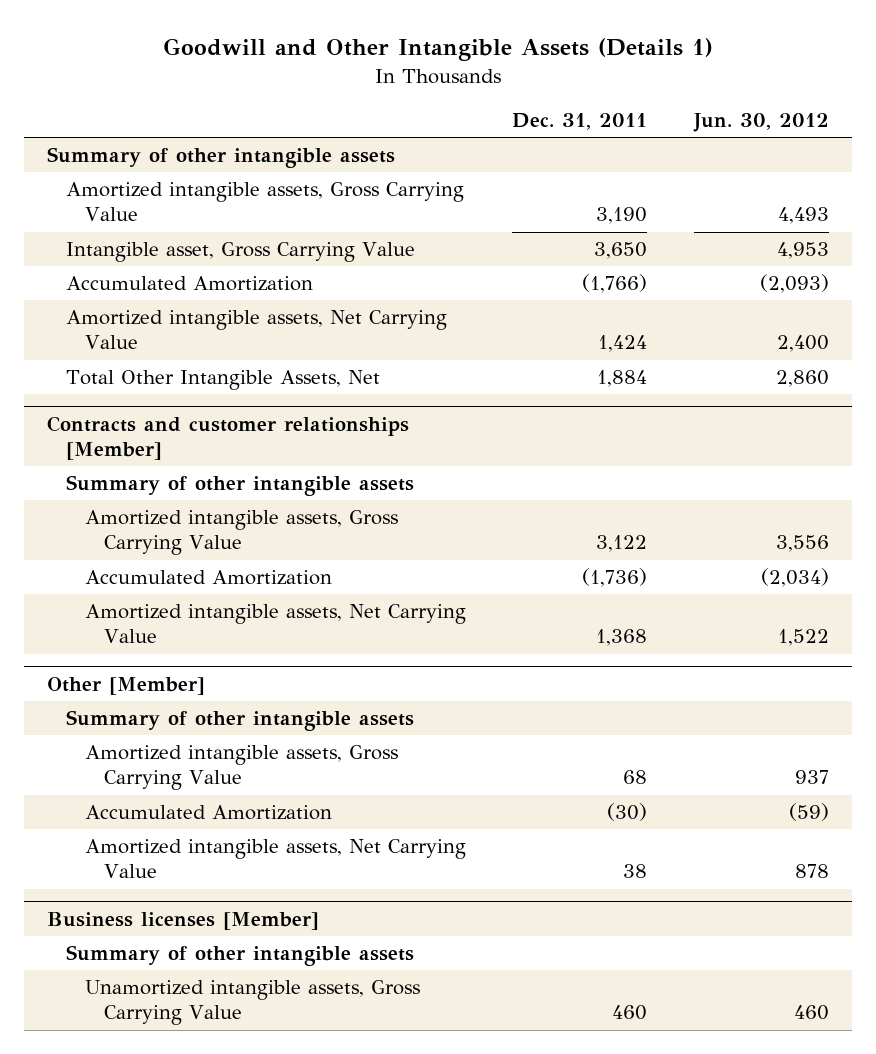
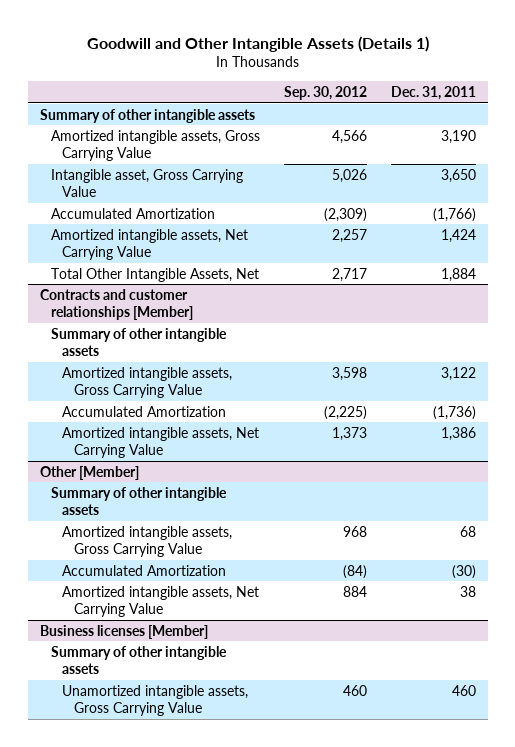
- | Dec. 31, 2011 | Jun. 30, 2012
+ | Sep. 30, 2012 | Dec. 31, 2011
@ Contracts and customer relationships [Member]
- Amortized intangible assets, Net Carrying Value | 1,368 | 1,522
+ Amortized intangible assets, Net Carrying Value | 1,373 | 1,386

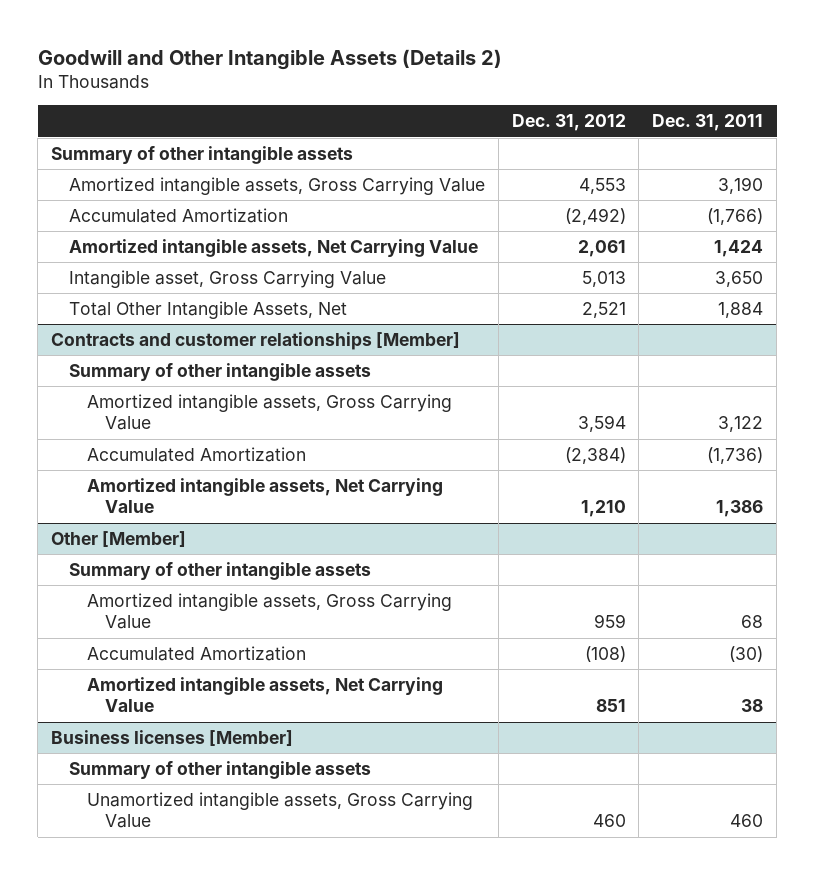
- Goodwill and Other Intangible Assets (Details 1)
+ Goodwill and Other Intangible Assets (Details 2)
- | Sep. 30, 2012 | Dec. 31, 2011
+ | Dec. 31, 2012 | Dec. 31, 2011
moved down: Intangible asset, Gross Carrying Value | 5,013 | 3,650

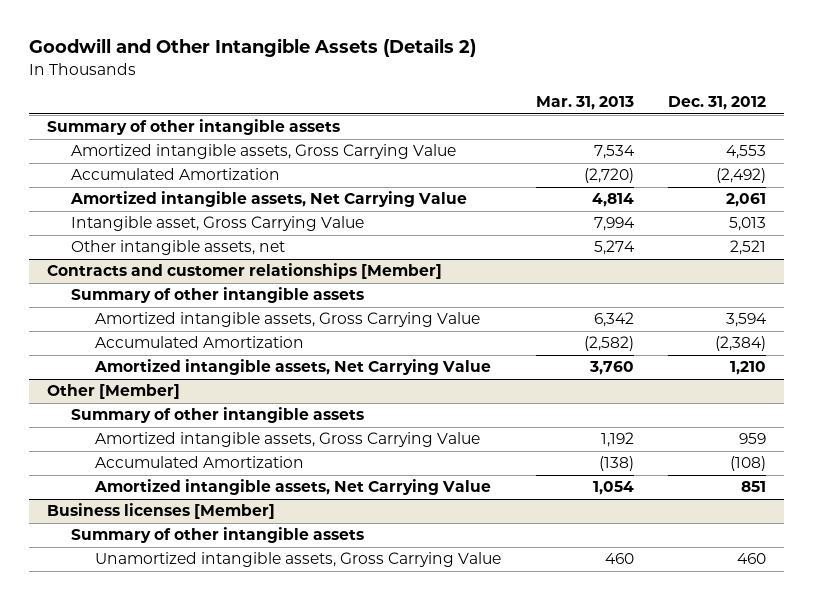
- | Dec. 31, 2012 | Dec. 31, 2011
+ | Mar. 31, 2013 | Dec. 31, 2012
- Total Other Intangible Assets, Net | 2,521 | 1,884
+ Other intangible assets, net | 5,274 | 2,521

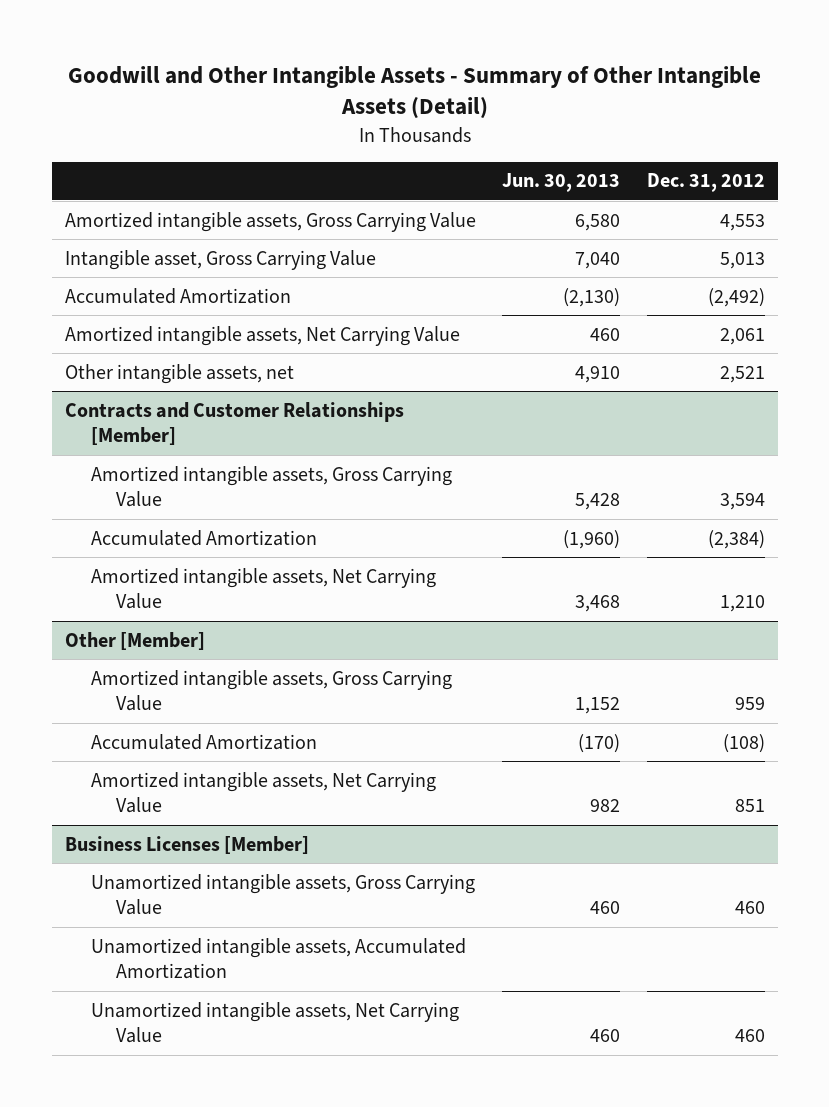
- Goodwill and Other Intangible Assets (Details 2)
+ Goodwill and Other Intangible Assets - Summary of Other Intangible Assets (Detail)
- | Mar. 31, 2013 | Dec. 31, 2012
+ | Jun. 30, 2013 | Dec. 31, 2012
- Summary of other intangible assets
moved up: Intangible asset, Gross Carrying Value | 7,040 | 5,013
- Contracts and customer relationships [Member]
- Summary of other intangible assets
+ Contracts and Customer Relationships [Member]
@ Other [Member]
- Summary of other intangible assets
- Business licenses [Member]
- Summary of other intangible assets
+ Business Licenses [Member]
+ Unamortized intangible assets, Accumulated Amortization
+ Unamortized intangible assets, Net Carrying Value | 460 | 460

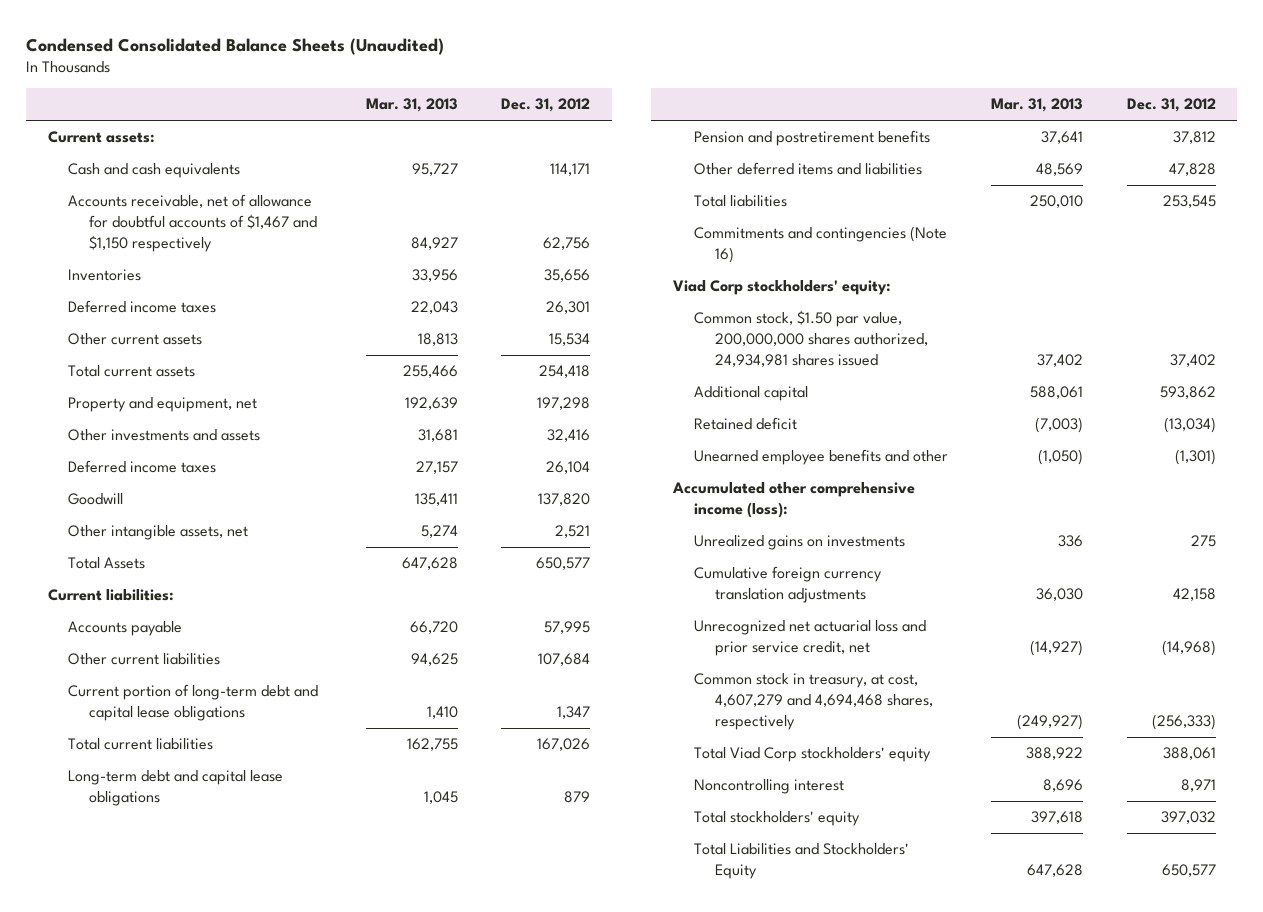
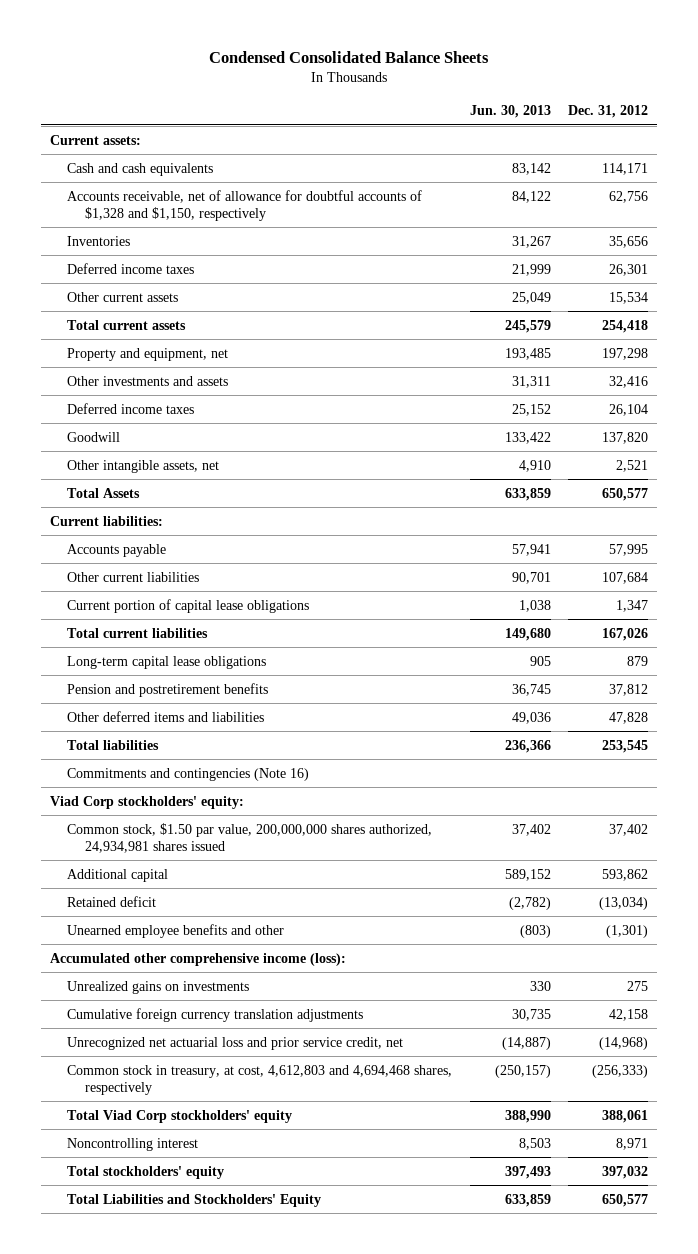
- Condensed Consolidated Balance Sheets (Unaudited)
+ Condensed Consolidated Balance Sheets
- | Mar. 31, 2013 | Dec. 31, 2012
+ | Jun. 30, 2013 | Dec. 31, 2012
- Accounts receivable, net of allowance for doubtful accounts of $1,467 and $1,150 respectively | 84,927 | 62,756
+ Accounts receivable, net of allowance for doubtful accounts of $1,328 and $1,150, respectively | 84,122 | 62,756
- Current portion of long-term debt and capital lease obligations | 1,410 | 1,347
+ Current portion of capital lease obligations | 1,038 | 1,347
- Long-term debt and capital lease obligations | 1,045 | 879
+ Long-term capital lease obligations | 905 | 879
- Common stock in treasury, at cost, 4,607,279 and 4,694,468 shares, respectively | (249,927) | (256,333)
+ Common stock in treasury, at cost, 4,612,803 and 4,694,468 shares, respectively | (250,157) | (256,333)

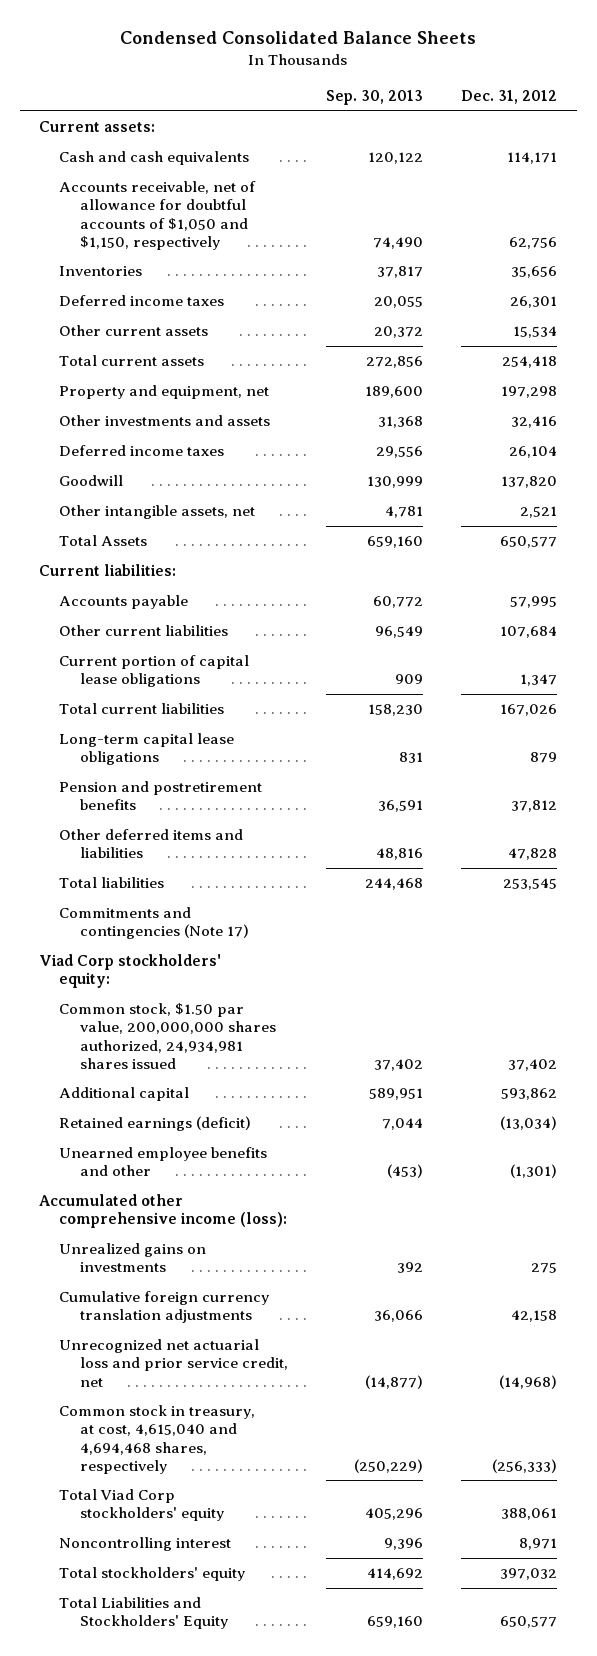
- | Jun. 30, 2013 | Dec. 31, 2012
+ | Sep. 30, 2013 | Dec. 31, 2012
- Accounts receivable, net of allowance for doubtful accounts of $1,328 and $1,150, respectively | 84,122 | 62,756
+ Accounts receivable, net of allowance for doubtful accounts of $1,050 and $1,150, respectively | 74,490 | 62,756
- Commitments and contingencies (Note 16)
+ Commitments and contingencies (Note 17)
- Retained deficit | (2,782) | (13,034)
+ Retained earnings (deficit) | 7,044 | (13,034)
- Common stock in treasury, at cost, 4,612,803 and 4,694,468 shares, respectively | (250,157) | (256,333)
+ Common stock in treasury, at cost, 4,615,040 and 4,694,468 shares, respectively | (250,229) | (256,333)

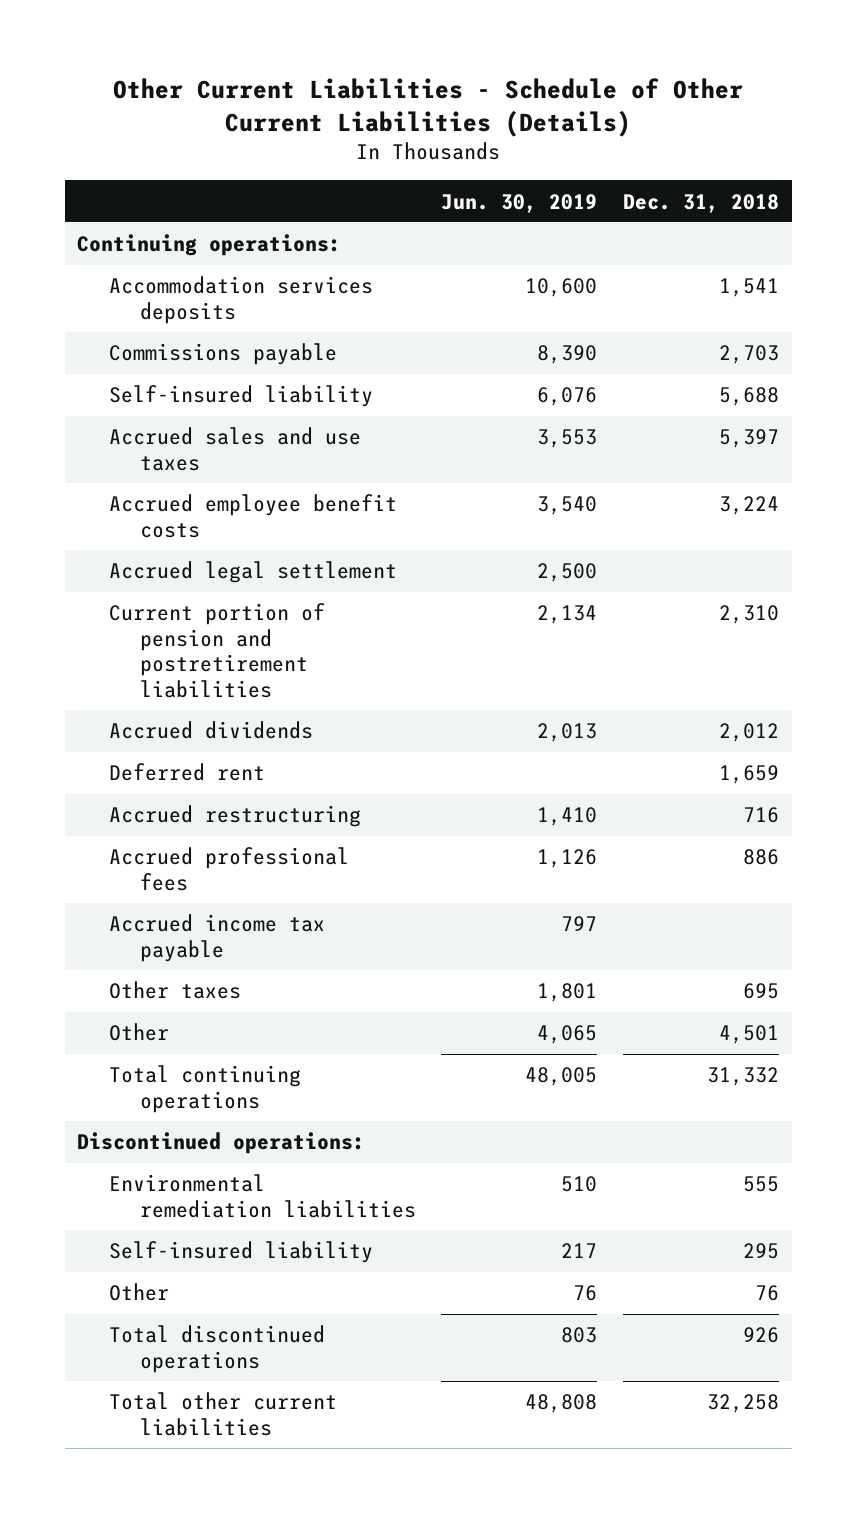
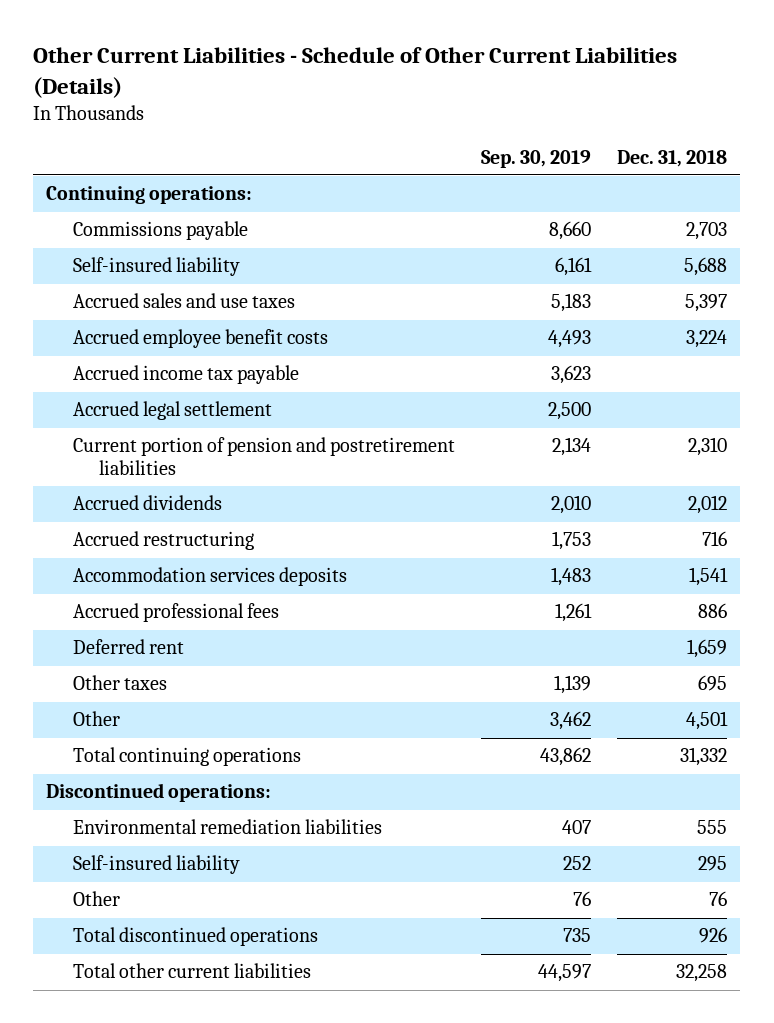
- | Jun. 30, 2019 | Dec. 31, 2018
+ | Sep. 30, 2019 | Dec. 31, 2018
moved up: Accrued income tax payable | 3,623 |
moved down: Accommodation services deposits | 1,483 | 1,541
moved down: Deferred rent | | 1,659

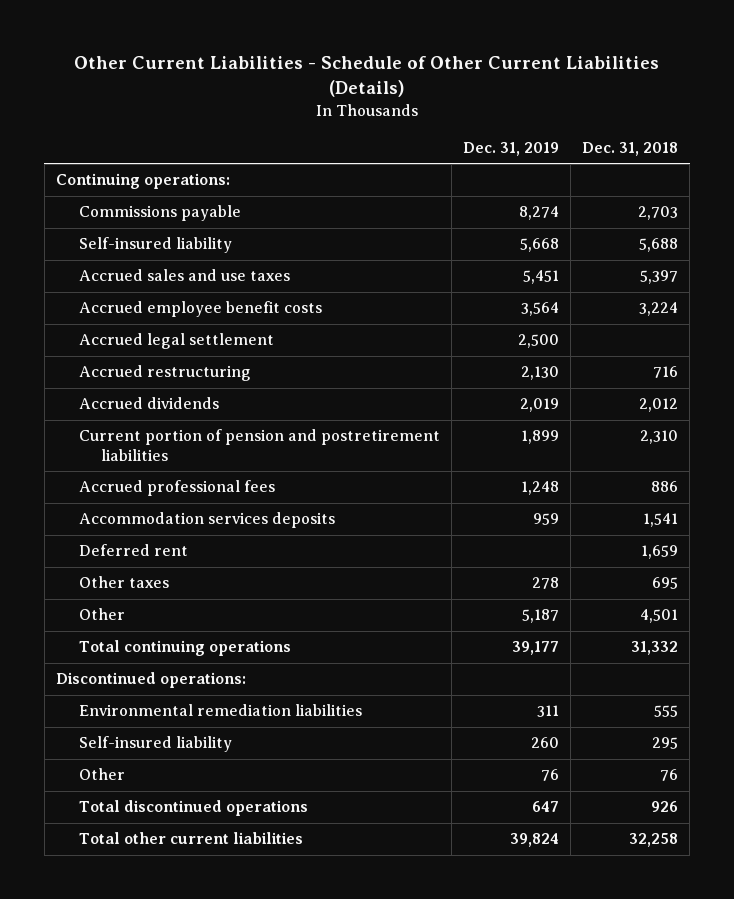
- | Sep. 30, 2019 | Dec. 31, 2018
+ | Dec. 31, 2019 | Dec. 31, 2018
- Accrued income tax payable | 3,623 |
moved down: Accrued dividends | 2,019 | 2,012
moved down: Current portion of pension and postretirement liabilities | 1,899 | 2,310
moved down: Accommodation services deposits | 959 | 1,541

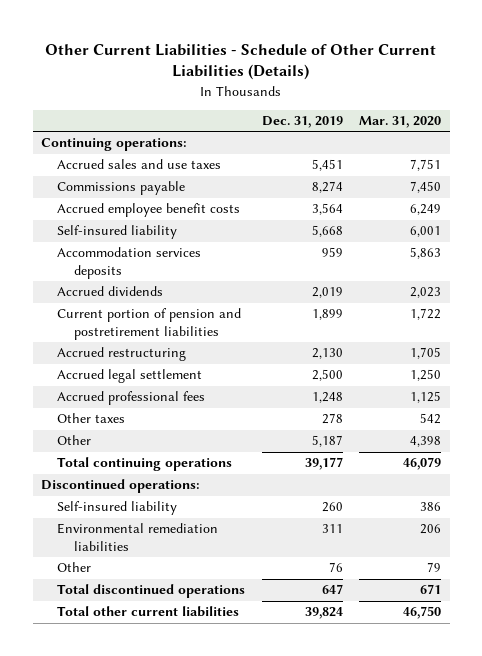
- | Dec. 31, 2019 | Dec. 31, 2018
+ | Dec. 31, 2019 | Mar. 31, 2020
moved down: Commissions payable | 8,274 | 7,450
moved down: Self-insured liability | 5,668 | 6,001
moved up: Accommodation services deposits | 959 | 5,863
moved down: Accrued restructuring | 2,130 | 1,705
moved down: Accrued legal settlement | 2,500 | 1,250
- Deferred rent | | 1,659
moved down: Environmental remediation liabilities | 311 | 206

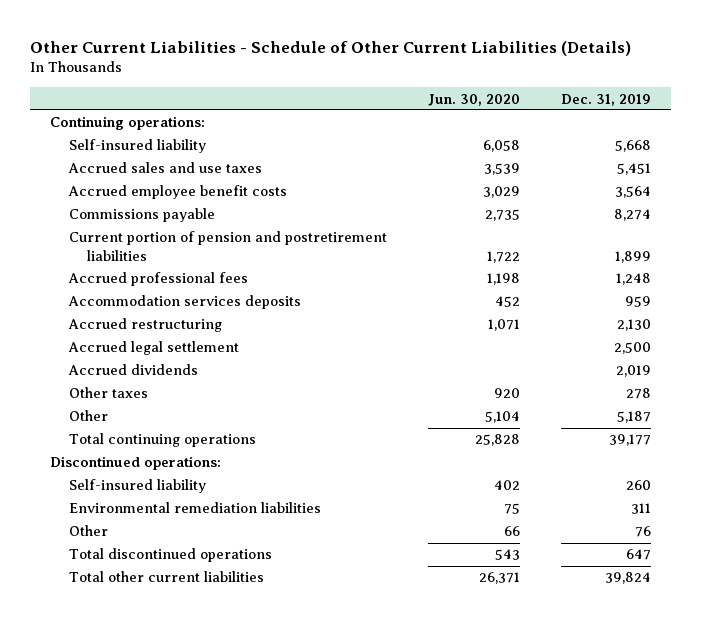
- | Dec. 31, 2019 | Mar. 31, 2020
+ | Jun. 30, 2020 | Dec. 31, 2019
moved up: Self-insured liability | 6,058 | 5,668
moved down: Commissions payable | 2,735 | 8,274
moved up: Accrued professional fees | 1,198 | 1,248
moved down: Accommodation services deposits | 452 | 959
moved down: Accrued dividends | | 2,019

